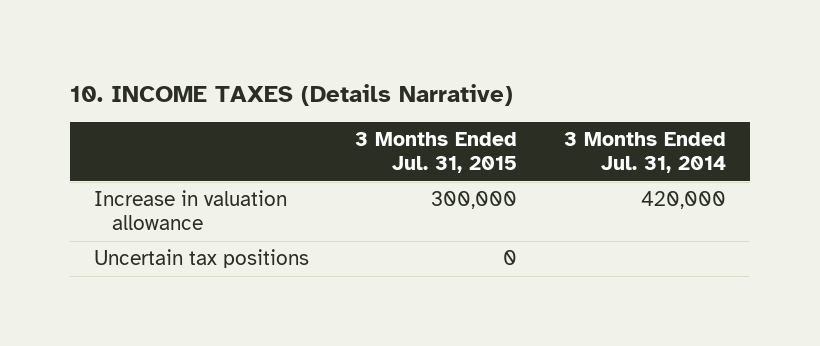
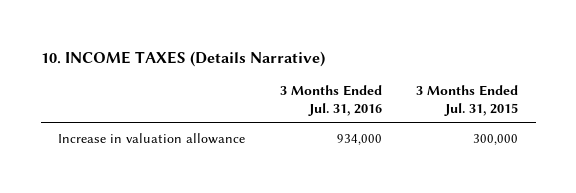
- | 3 Months Ended Jul. 31, 2015 | 3 Months Ended Jul. 31, 2014
+ | 3 Months Ended Jul. 31, 2016 | 3 Months Ended Jul. 31, 2015
- Uncertain tax positions | 0 |

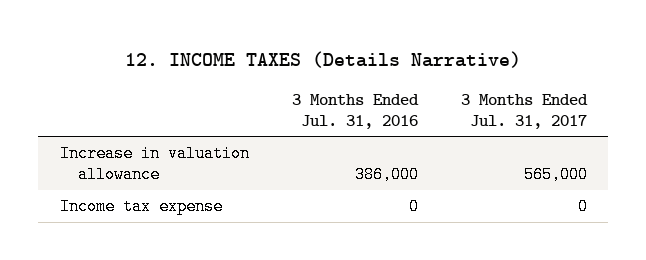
- 10. INCOME TAXES (Details Narrative)
+ 12. INCOME TAXES (Details Narrative)
- | 3 Months Ended Jul. 31, 2016 | 3 Months Ended Jul. 31, 2015
+ | 3 Months Ended Jul. 31, 2016 | 3 Months Ended Jul. 31, 2017
- Increase in valuation allowance | 934,000 | 300,000
+ Increase in valuation allowance | 386,000 | 565,000
+ Income tax expense | 0 | 0

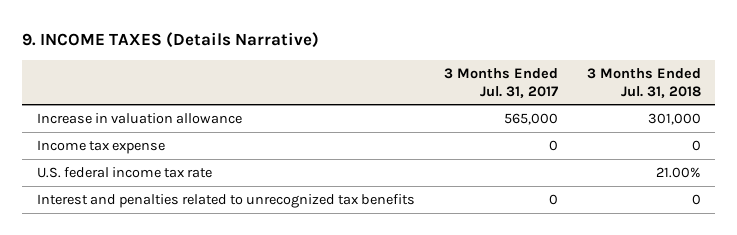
- 12. INCOME TAXES (Details Narrative)
+ 9. INCOME TAXES (Details Narrative)
- | 3 Months Ended Jul. 31, 2016 | 3 Months Ended Jul. 31, 2017
+ | 3 Months Ended Jul. 31, 2017 | 3 Months Ended Jul. 31, 2018
+ U.S. federal income tax rate | | 21.00%
+ Interest and penalties related to unrecognized tax benefits | 0 | 0

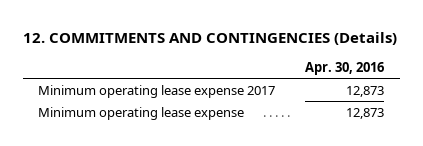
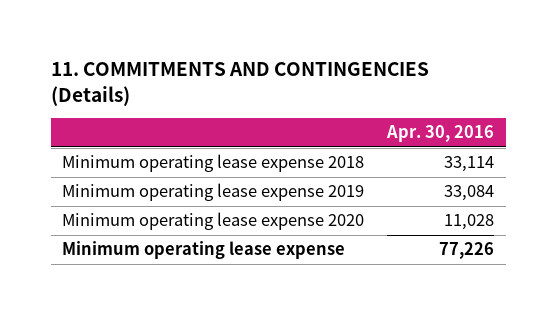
- 12. COMMITMENTS AND CONTINGENCIES (Details)
+ 11. COMMITMENTS AND CONTINGENCIES (Details)
- Minimum operating lease expense 2017 | 12,873
- Minimum operating lease expense | 12,873
+ Minimum operating lease expense 2018 | 33,114
+ Minimum operating lease expense 2019 | 33,084
+ Minimum operating lease expense 2020 | 11,028
+ Minimum operating lease expense | 77,226

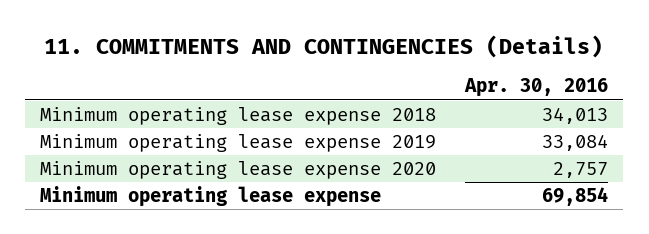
- Minimum operating lease expense 2018 | 33,114
+ Minimum operating lease expense 2018 | 34,013
- Minimum operating lease expense 2020 | 11,028
- Minimum operating lease expense | 77,226
+ Minimum operating lease expense 2020 | 2,757
+ Minimum operating lease expense | 69,854

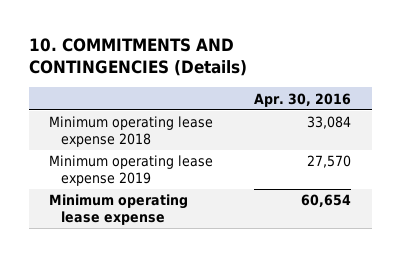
- 11. COMMITMENTS AND CONTINGENCIES (Details)
+ 10. COMMITMENTS AND CONTINGENCIES (Details)
- Minimum operating lease expense 2018 | 34,013
- Minimum operating lease expense 2019 | 33,084
- Minimum operating lease expense 2020 | 2,757
- Minimum operating lease expense | 69,854
+ Minimum operating lease expense 2018 | 33,084
+ Minimum operating lease expense 2019 | 27,570
+ Minimum operating lease expense | 60,654

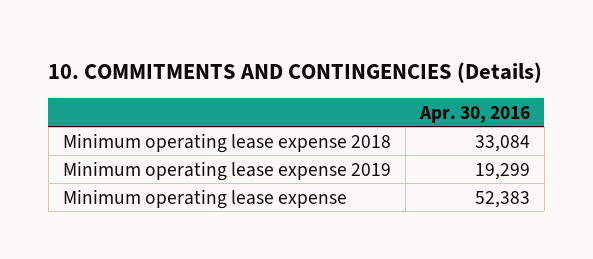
- Minimum operating lease expense 2019 | 27,570
- Minimum operating lease expense | 60,654
+ Minimum operating lease expense 2019 | 19,299
+ Minimum operating lease expense | 52,383

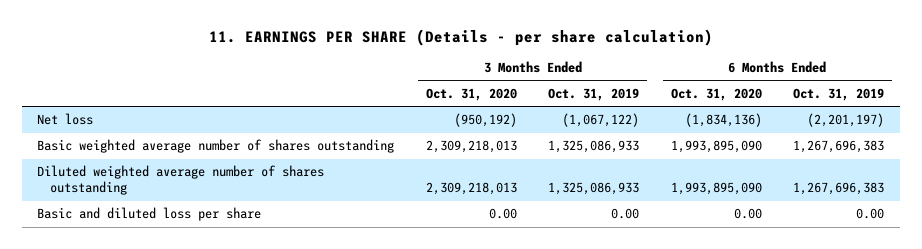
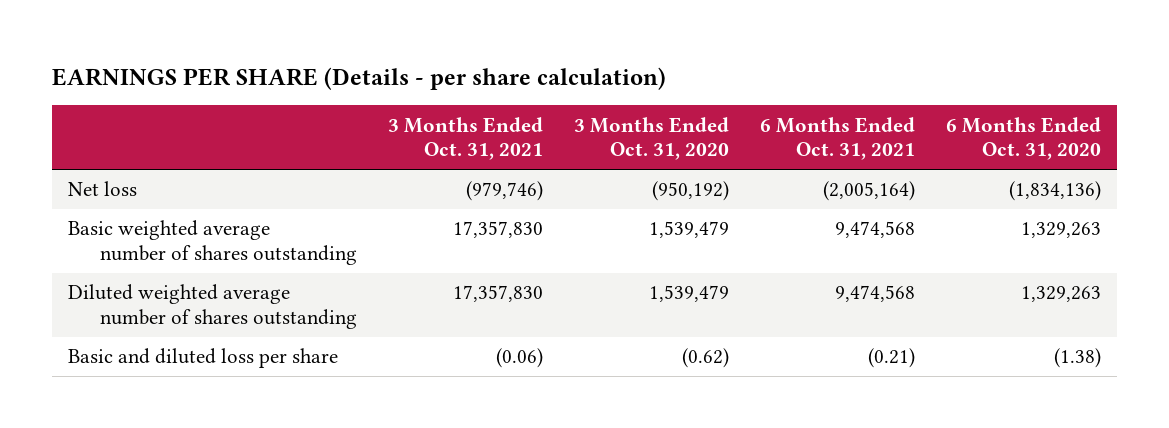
- 11. EARNINGS PER SHARE (Details - per share calculation)
+ EARNINGS PER SHARE (Details - per share calculation)
- | 3 Months Ended Oct. 31, 2020 | 3 Months Ended Oct. 31, 2019 | 6 Months Ended Oct. 31, 2020 | 6 Months Ended Oct. 31, 2019
+ | 3 Months Ended Oct. 31, 2021 | 3 Months Ended Oct. 31, 2020 | 6 Months Ended Oct. 31, 2021 | 6 Months Ended Oct. 31, 2020
- Basic weighted average number of shares outstanding | 2,309,218,013 | 1,325,086,933 | 1,993,895,090 | 1,267,696,383
- Diluted weighted average number of shares outstanding | 2,309,218,013 | 1,325,086,933 | 1,993,895,090 | 1,267,696,383
- Basic and diluted loss per share | 0.00 | 0.00 | 0.00 | 0.00
+ Basic weighted average number of shares outstanding | 17,357,830 | 1,539,479 | 9,474,568 | 1,329,263
+ Diluted weighted average number of shares outstanding | 17,357,830 | 1,539,479 | 9,474,568 | 1,329,263
+ Basic and diluted loss per share | (0.06) | (0.62) | (0.21) | (1.38)

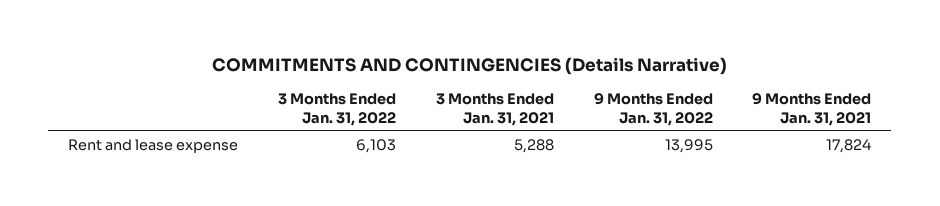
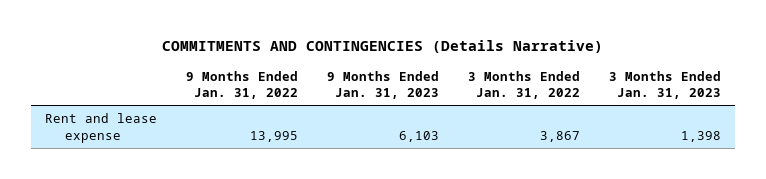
- | 3 Months Ended Jan. 31, 2022 | 3 Months Ended Jan. 31, 2021 | 9 Months Ended Jan. 31, 2022 | 9 Months Ended Jan. 31, 2021
+ | 9 Months Ended Jan. 31, 2022 | 9 Months Ended Jan. 31, 2023 | 3 Months Ended Jan. 31, 2022 | 3 Months Ended Jan. 31, 2023
- Rent and lease expense | 6,103 | 5,288 | 13,995 | 17,824
+ Rent and lease expense | 13,995 | 6,103 | 3,867 | 1,398

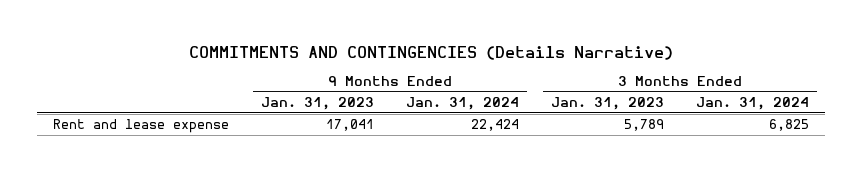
- | 9 Months Ended Jan. 31, 2022 | 9 Months Ended Jan. 31, 2023 | 3 Months Ended Jan. 31, 2022 | 3 Months Ended Jan. 31, 2023
+ | 9 Months Ended Jan. 31, 2023 | 9 Months Ended Jan. 31, 2024 | 3 Months Ended Jan. 31, 2023 | 3 Months Ended Jan. 31, 2024
- Rent and lease expense | 13,995 | 6,103 | 3,867 | 1,398
+ Rent and lease expense | 17,041 | 22,424 | 5,789 | 6,825

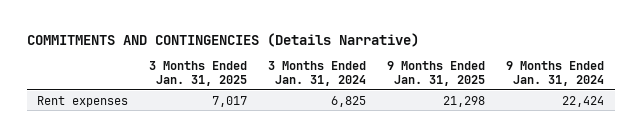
- | 9 Months Ended Jan. 31, 2023 | 9 Months Ended Jan. 31, 2024 | 3 Months Ended Jan. 31, 2023 | 3 Months Ended Jan. 31, 2024
+ | 3 Months Ended Jan. 31, 2025 | 3 Months Ended Jan. 31, 2024 | 9 Months Ended Jan. 31, 2025 | 9 Months Ended Jan. 31, 2024
- Rent and lease expense | 17,041 | 22,424 | 5,789 | 6,825
+ Rent expenses | 7,017 | 6,825 | 21,298 | 22,424

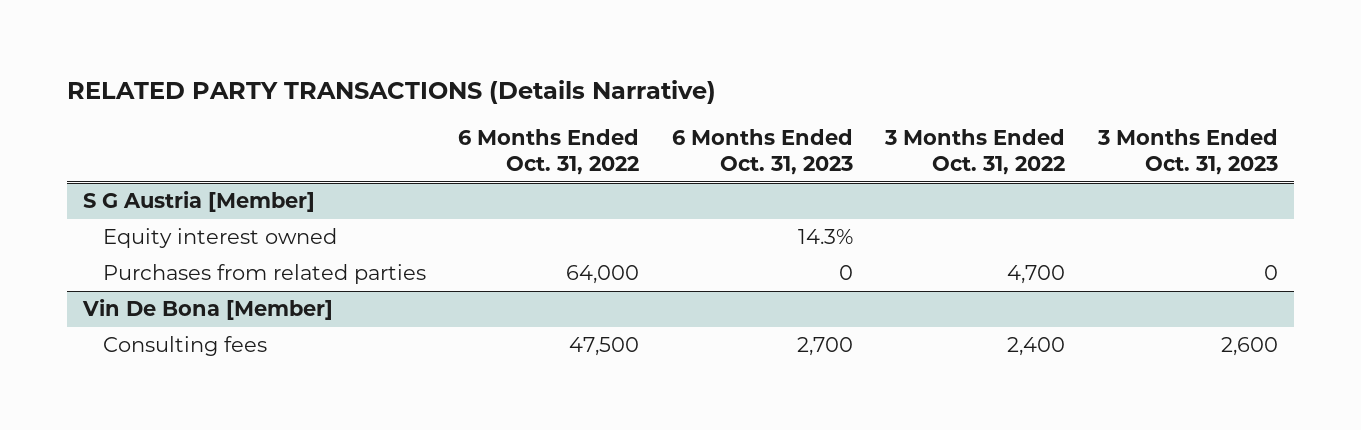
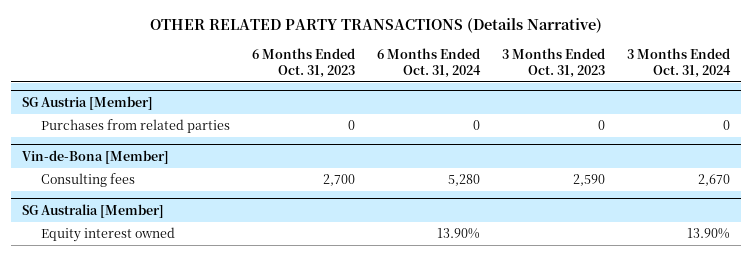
- RELATED PARTY TRANSACTIONS (Details Narrative)
+ OTHER RELATED PARTY TRANSACTIONS (Details Narrative)
- | 6 Months Ended Oct. 31, 2022 | 6 Months Ended Oct. 31, 2023 | 3 Months Ended Oct. 31, 2022 | 3 Months Ended Oct. 31, 2023
+ | 6 Months Ended Oct. 31, 2023 | 6 Months Ended Oct. 31, 2024 | 3 Months Ended Oct. 31, 2023 | 3 Months Ended Oct. 31, 2024
- S G Austria [Member]
- Equity interest owned | | 14.3% | |
+ SG Austria [Member]
- Vin De Bona [Member]
- Consulting fees | 47,500 | 2,700 | 2,400 | 2,600
+ Vin-de-Bona [Member]
+ Consulting fees | 2,700 | 5,280 | 2,590 | 2,670
+ SG Australia [Member]
+ Equity interest owned | | 13.90% | | 13.90%

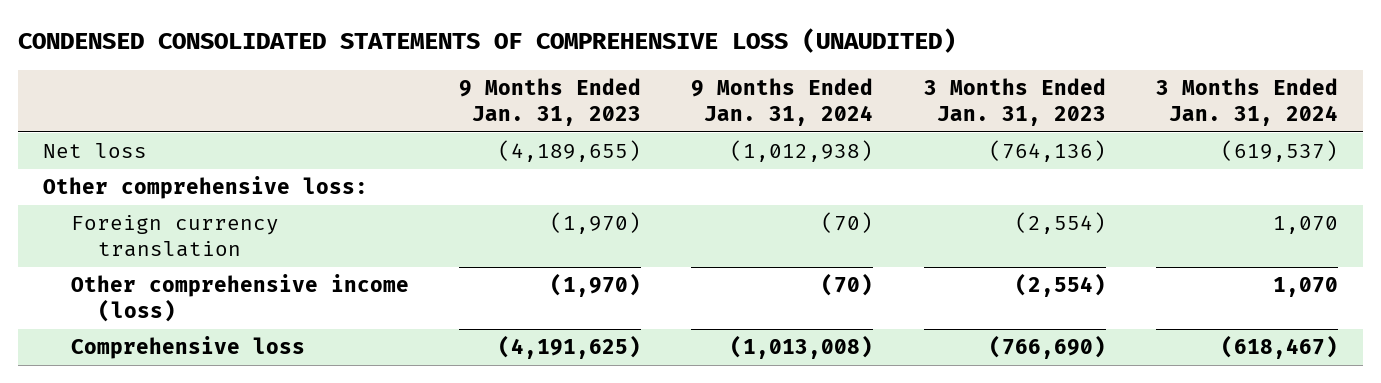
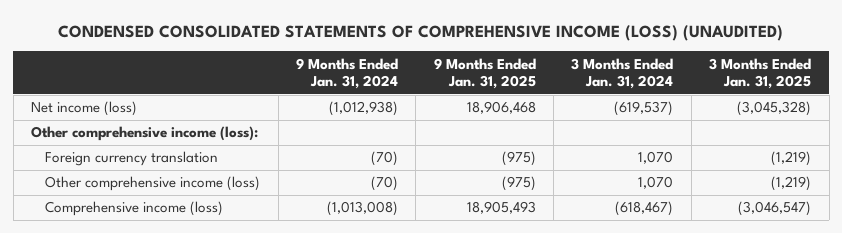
- CONDENSED CONSOLIDATED STATEMENTS OF COMPREHENSIVE LOSS (UNAUDITED)
+ CONDENSED CONSOLIDATED STATEMENTS OF COMPREHENSIVE INCOME (LOSS) (UNAUDITED)
- | 9 Months Ended Jan. 31, 2023 | 9 Months Ended Jan. 31, 2024 | 3 Months Ended Jan. 31, 2023 | 3 Months Ended Jan. 31, 2024
+ | 9 Months Ended Jan. 31, 2024 | 9 Months Ended Jan. 31, 2025 | 3 Months Ended Jan. 31, 2024 | 3 Months Ended Jan. 31, 2025
- Net loss | (4,189,655) | (1,012,938) | (764,136) | (619,537)
- Other comprehensive loss:
+ Net income (loss) | (1,012,938) | 18,906,468 | (619,537) | (3,045,328)
+ Other comprehensive income (loss):
- Comprehensive loss | (4,191,625) | (1,013,008) | (766,690) | (618,467)
+ Comprehensive income (loss) | (1,013,008) | 18,905,493 | (618,467) | (3,046,547)

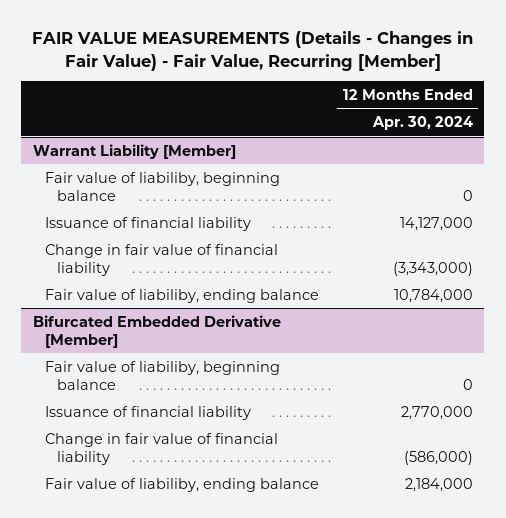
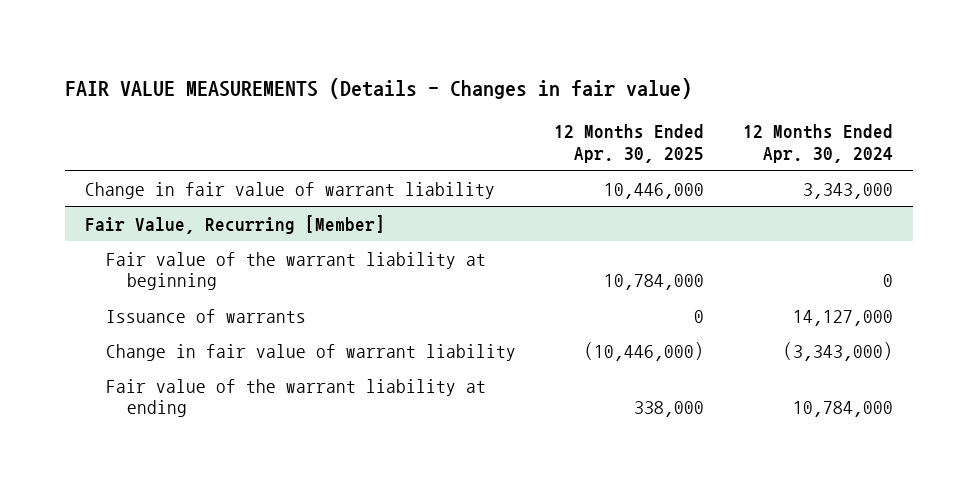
- FAIR VALUE MEASUREMENTS (Details - Changes in Fair Value) - Fair Value, Recurring [Member]
+ FAIR VALUE MEASUREMENTS (Details - Changes in fair value)
- | 12 Months Ended Apr. 30, 2024
+ | 12 Months Ended Apr. 30, 2025 | 12 Months Ended Apr. 30, 2024
- Warrant Liability [Member]
- Fair value of liabiliby, beginning balance | 0
- Issuance of financial liability | 14,127,000
- Change in fair value of financial liability | (3,343,000)
- Fair value of liabiliby, ending balance | 10,784,000
- Bifurcated Embedded Derivative [Member]
- Fair value of liabiliby, beginning balance | 0
- Issuance of financial liability | 2,770,000
- Change in fair value of financial liability | (586,000)
- Fair value of liabiliby, ending balance | 2,184,000
+ Change in fair value of warrant liability | 10,446,000 | 3,343,000
+ Fair Value, Recurring [Member]
+ Fair value of the warrant liability at beginning | 10,784,000 | 0
+ Issuance of warrants | 0 | 14,127,000
+ Change in fair value of warrant liability | (10,446,000) | (3,343,000)
+ Fair value of the warrant liability at ending | 338,000 | 10,784,000

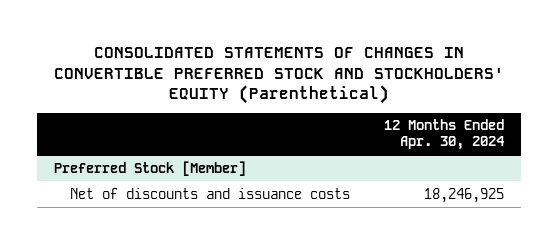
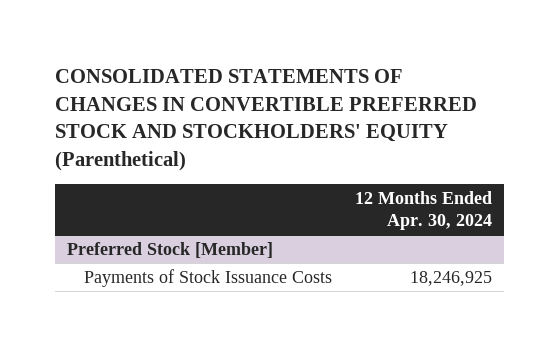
@ Preferred Stock [Member]
- Net of discounts and issuance costs | 18,246,925
+ Payments of Stock Issuance Costs | 18,246,925

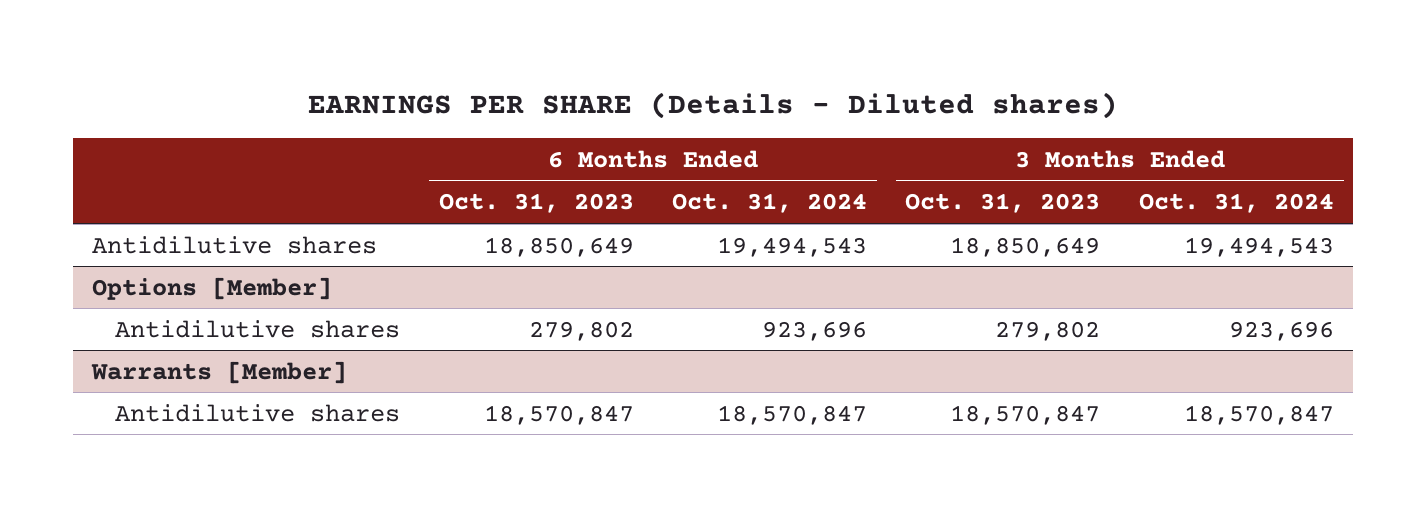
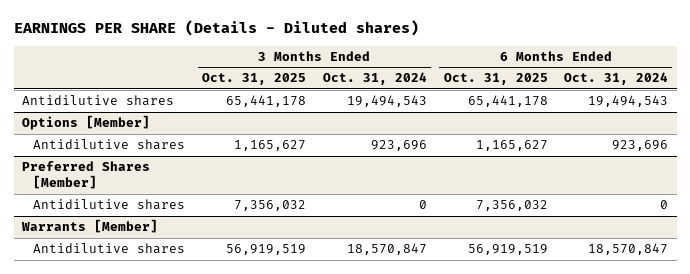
- | 6 Months Ended Oct. 31, 2023 | 6 Months Ended Oct. 31, 2024 | 3 Months Ended Oct. 31, 2023 | 3 Months Ended Oct. 31, 2024
+ | 3 Months Ended Oct. 31, 2025 | 3 Months Ended Oct. 31, 2024 | 6 Months Ended Oct. 31, 2025 | 6 Months Ended Oct. 31, 2024
+ Preferred Shares [Member]
+ Antidilutive shares | 7,356,032 | 0 | 7,356,032 | 0

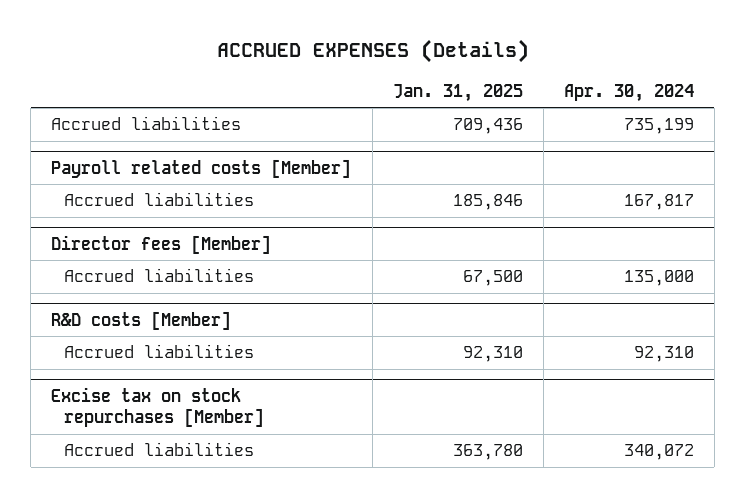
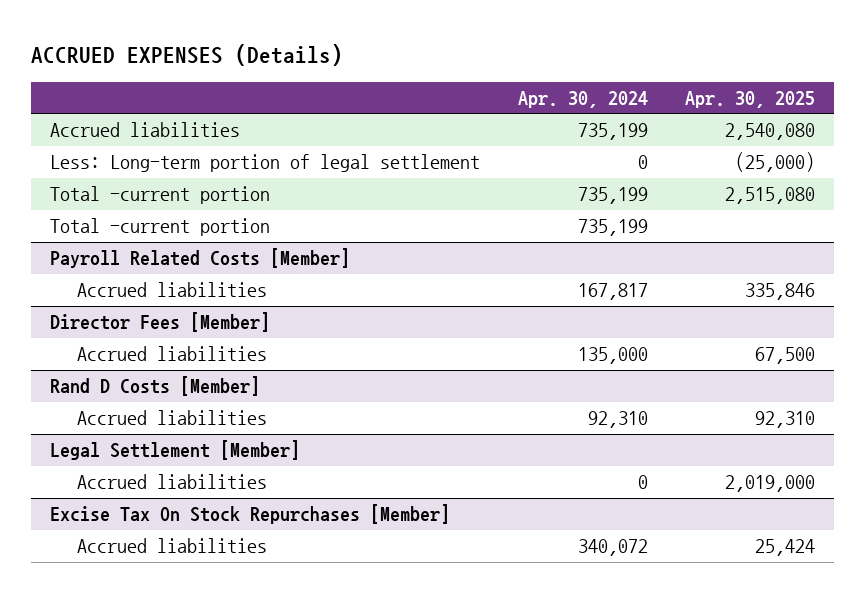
- | Jan. 31, 2025 | Apr. 30, 2024
+ | Apr. 30, 2024 | Apr. 30, 2025
- Payroll related costs [Member]
+ Less: Long-term portion of legal settlement | 0 | (25,000)
+ Total -current portion | 735,199 | 2,515,080
+ Total -current portion | 735,199 |
+ Payroll Related Costs [Member]
- Director fees [Member]
+ Director Fees [Member]
- R&D costs [Member]
+ Rand D Costs [Member]
- Excise tax on stock repurchases [Member]
+ Legal Settlement [Member]
+ Accrued liabilities | 0 | 2,019,000
+ Excise Tax On Stock Repurchases [Member]

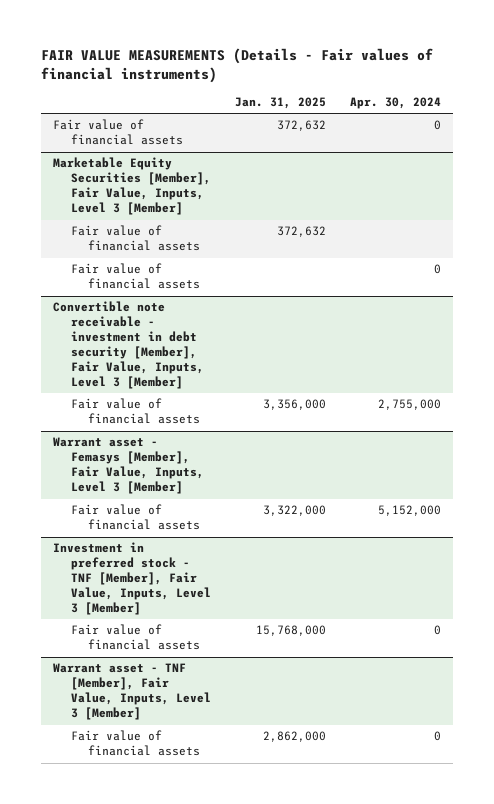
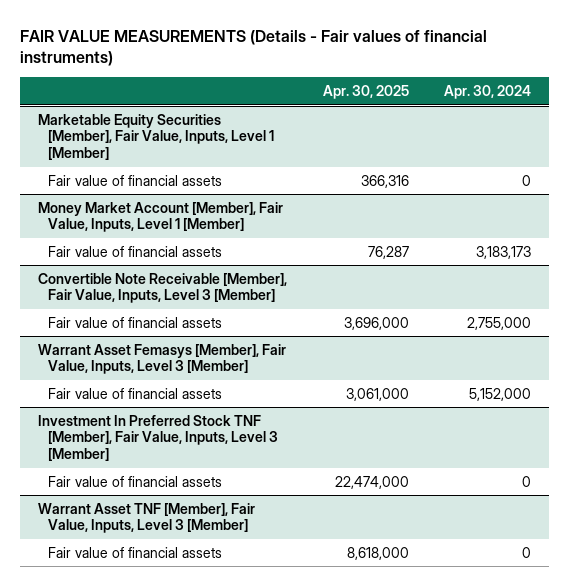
- | Jan. 31, 2025 | Apr. 30, 2024
+ | Apr. 30, 2025 | Apr. 30, 2024
- Fair value of financial assets | 372,632 | 0
- Marketable Equity Securities [Member], Fair Value, Inputs, Level 3 [Member]
- Fair value of financial assets | 372,632 |
+ Marketable Equity Securities [Member], Fair Value, Inputs, Level 1 [Member]
- Convertible note receivable - investment in debt security [Member], Fair Value, Inputs, Level 3 [Member]
+ Money Market Account [Member], Fair Value, Inputs, Level 1 [Member]
+ Fair value of financial assets | 76,287 | 3,183,173
+ Convertible Note Receivable [Member], Fair Value, Inputs, Level 3 [Member]
- Warrant asset - Femasys [Member], Fair Value, Inputs, Level 3 [Member]
+ Warrant Asset Femasys [Member], Fair Value, Inputs, Level 3 [Member]
- Investment in preferred stock - TNF [Member], Fair Value, Inputs, Level 3 [Member]
+ Investment In Preferred Stock TNF [Member], Fair Value, Inputs, Level 3 [Member]
- Warrant asset - TNF [Member], Fair Value, Inputs, Level 3 [Member]
+ Warrant Asset TNF [Member], Fair Value, Inputs, Level 3 [Member]

